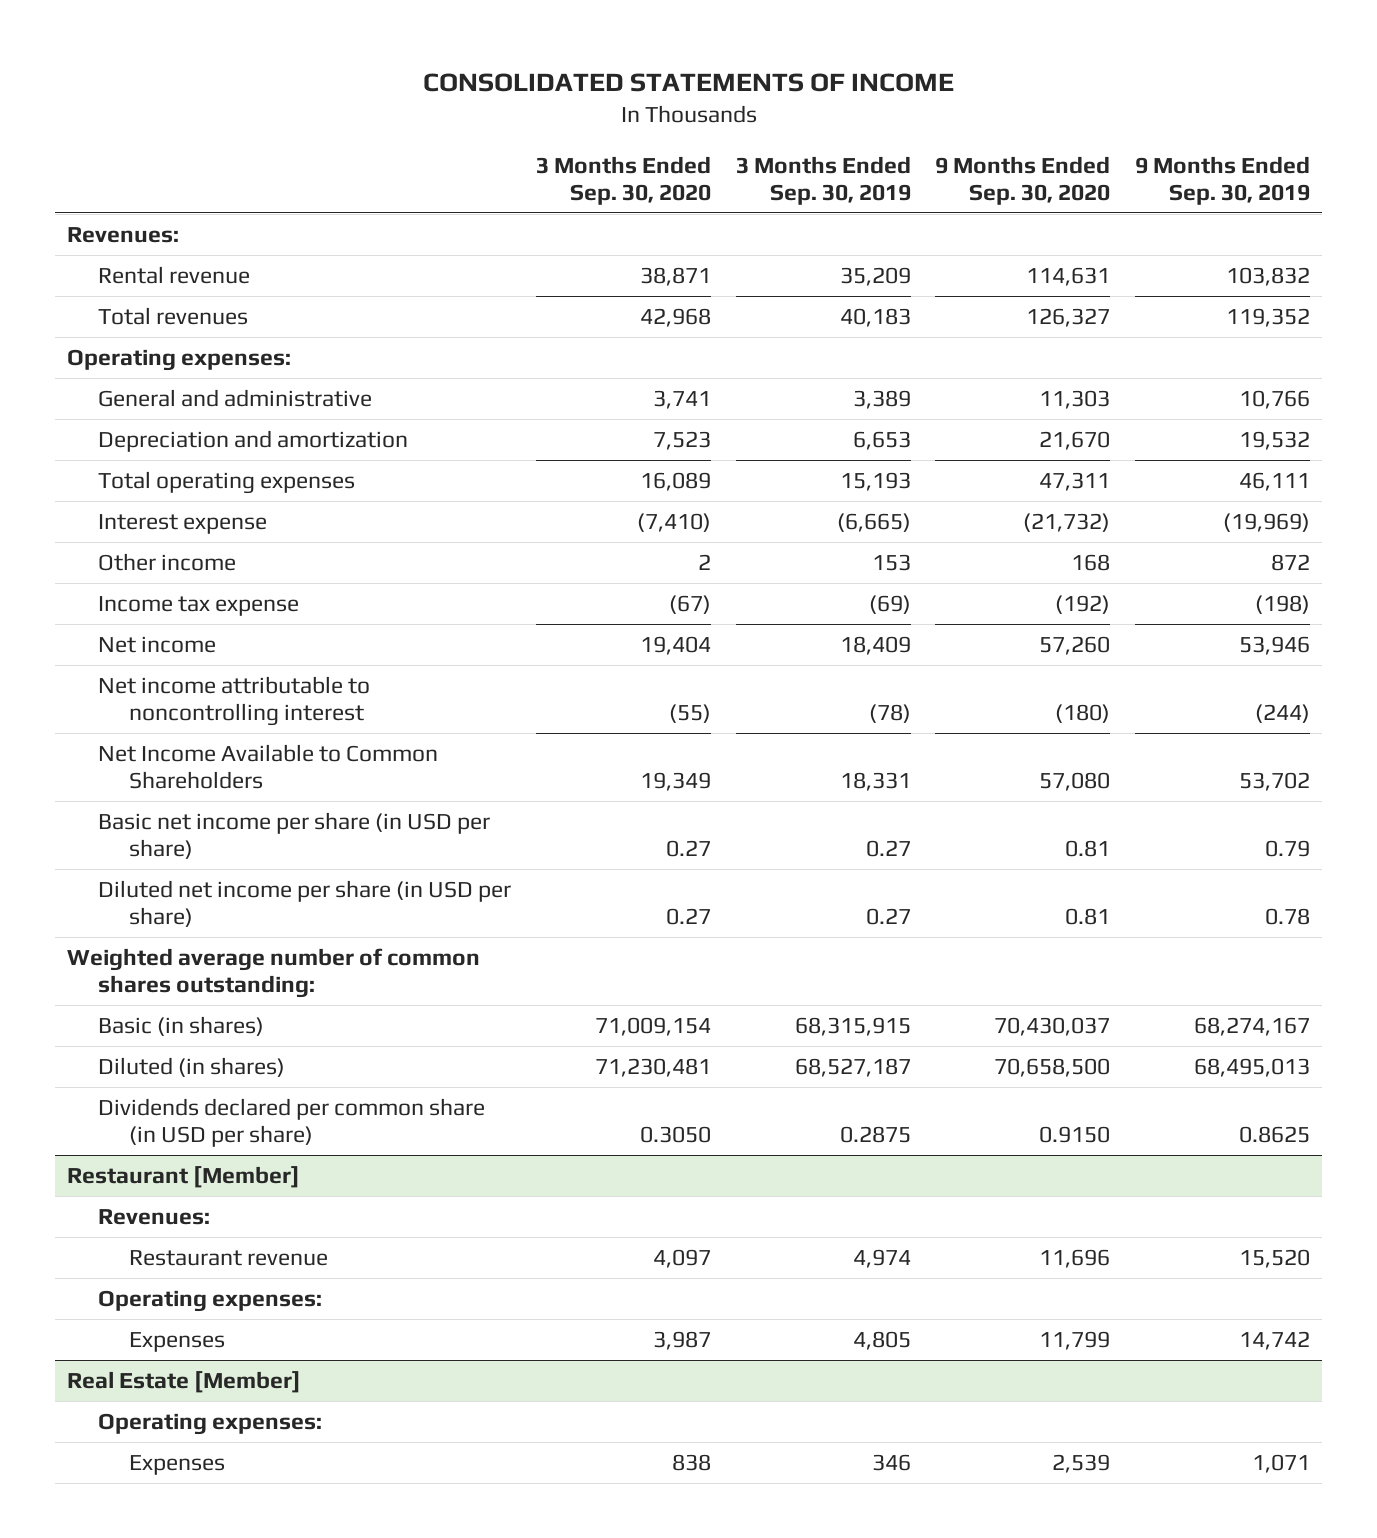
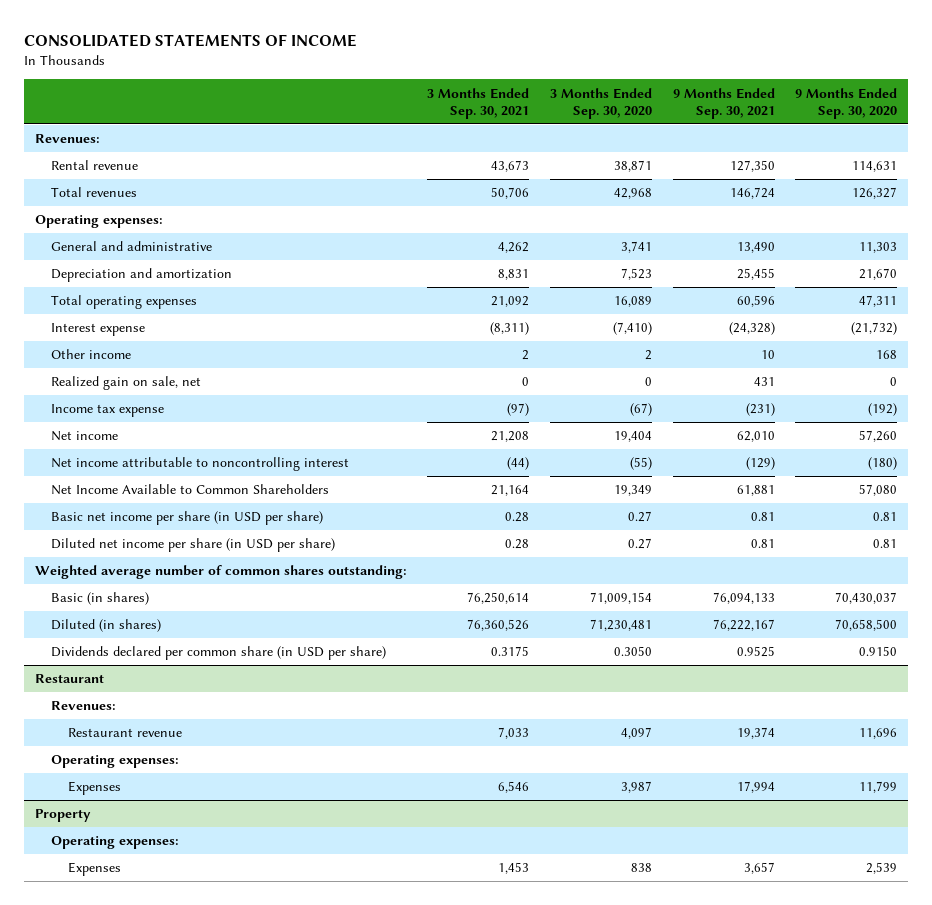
- | 3 Months Ended Sep. 30, 2020 | 3 Months Ended Sep. 30, 2019 | 9 Months Ended Sep. 30, 2020 | 9 Months Ended Sep. 30, 2019
+ | 3 Months Ended Sep. 30, 2021 | 3 Months Ended Sep. 30, 2020 | 9 Months Ended Sep. 30, 2021 | 9 Months Ended Sep. 30, 2020
+ Realized gain on sale, net | 0 | 0 | 431 | 0
- Restaurant [Member]
+ Restaurant
- Real Estate [Member]
+ Property

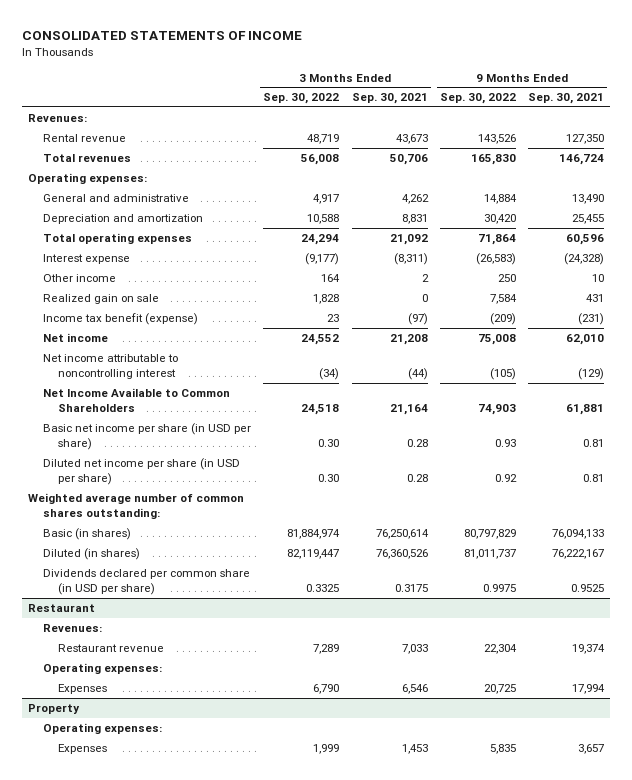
- | 3 Months Ended Sep. 30, 2021 | 3 Months Ended Sep. 30, 2020 | 9 Months Ended Sep. 30, 2021 | 9 Months Ended Sep. 30, 2020
+ | 3 Months Ended Sep. 30, 2022 | 3 Months Ended Sep. 30, 2021 | 9 Months Ended Sep. 30, 2022 | 9 Months Ended Sep. 30, 2021
- Realized gain on sale, net | 0 | 0 | 431 | 0
- Income tax expense | (97) | (67) | (231) | (192)
+ Realized gain on sale | 1,828 | 0 | 7,584 | 431
+ Income tax benefit (expense) | 23 | (97) | (209) | (231)

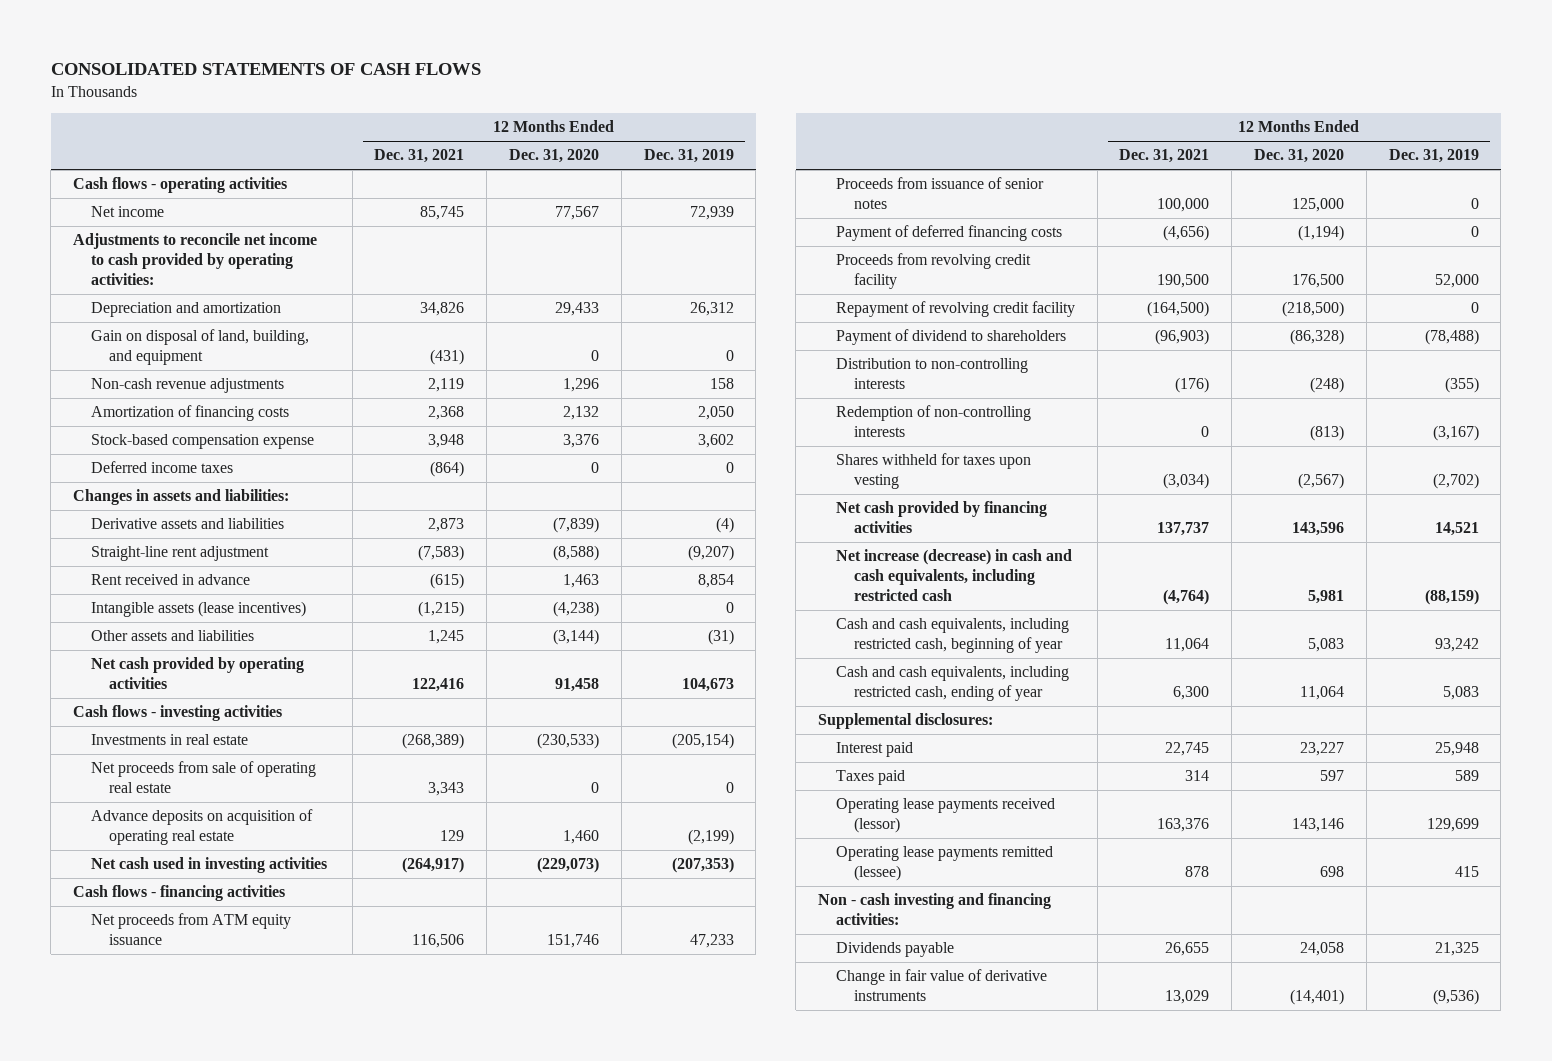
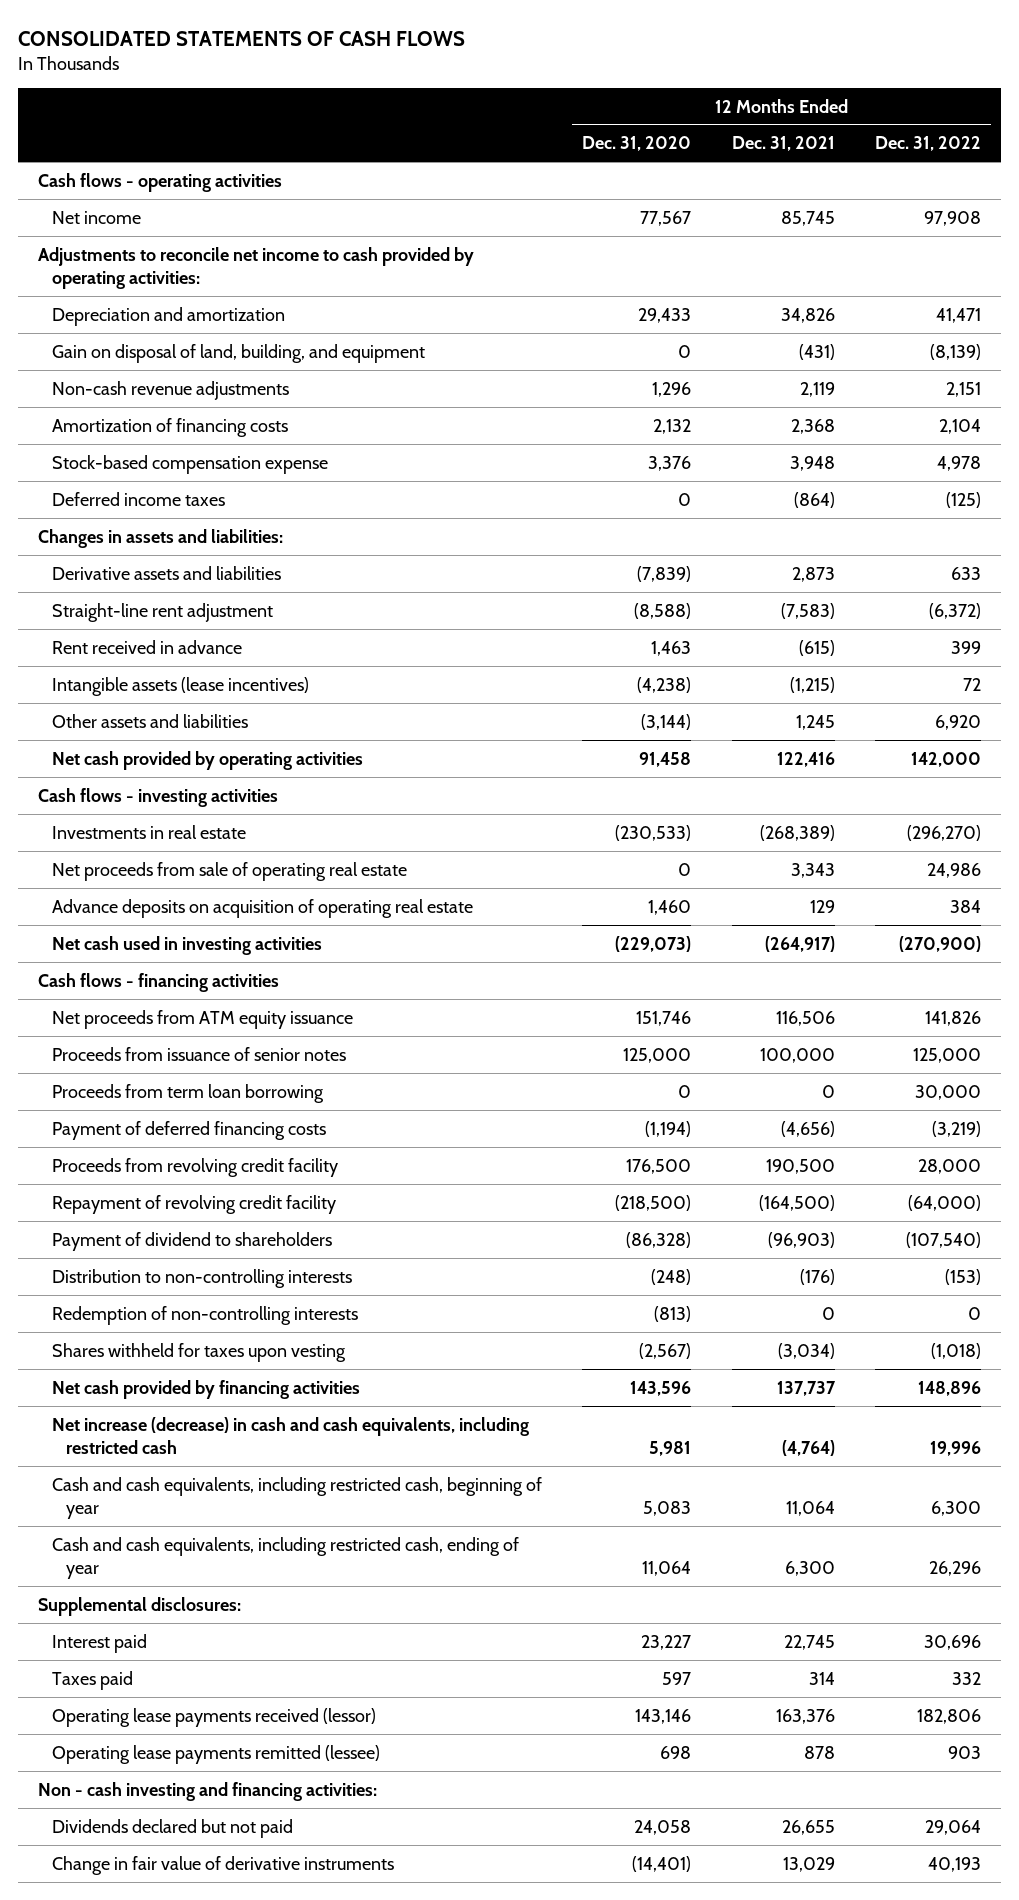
- | 12 Months Ended Dec. 31, 2021 | 12 Months Ended Dec. 31, 2020 | 12 Months Ended Dec. 31, 2019
+ | 12 Months Ended Dec. 31, 2020 | 12 Months Ended Dec. 31, 2021 | 12 Months Ended Dec. 31, 2022
+ Proceeds from term loan borrowing | 0 | 0 | 30,000
- Dividends payable | 26,655 | 24,058 | 21,325
+ Dividends declared but not paid | 24,058 | 26,655 | 29,064

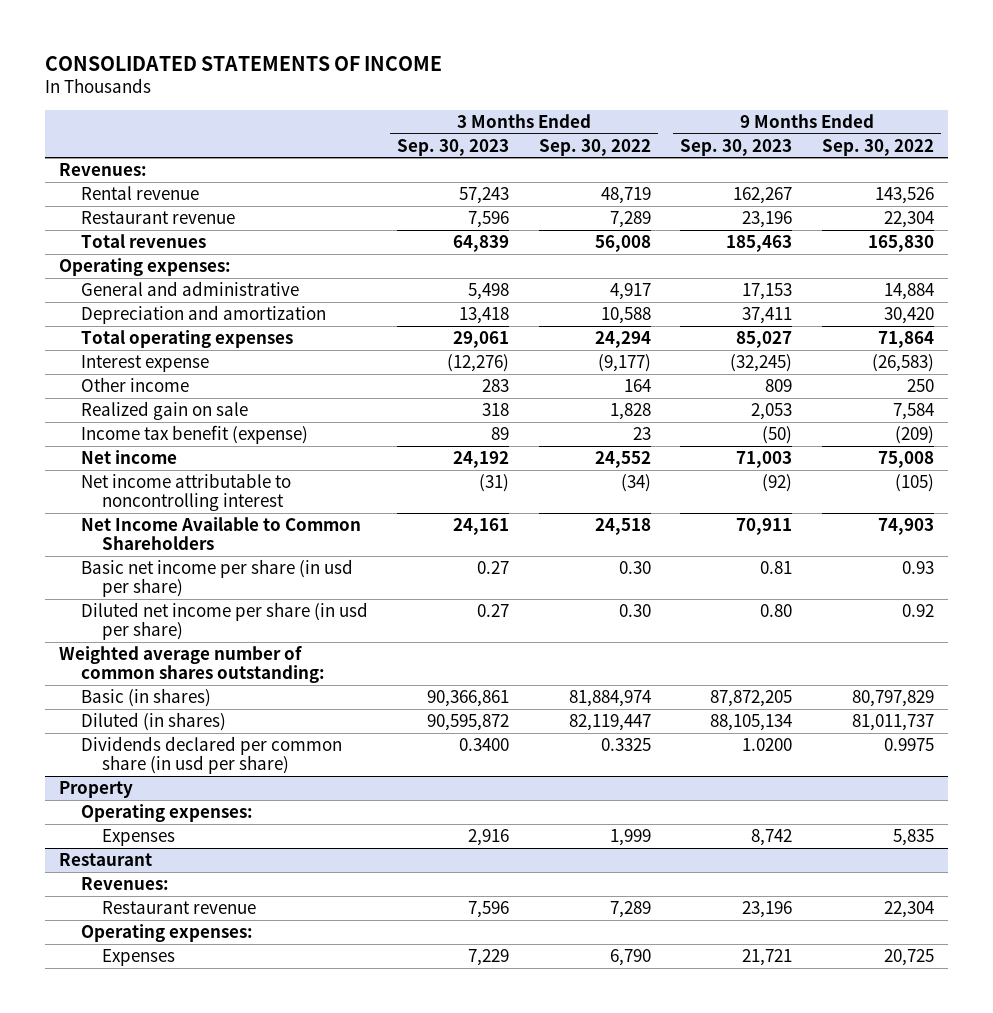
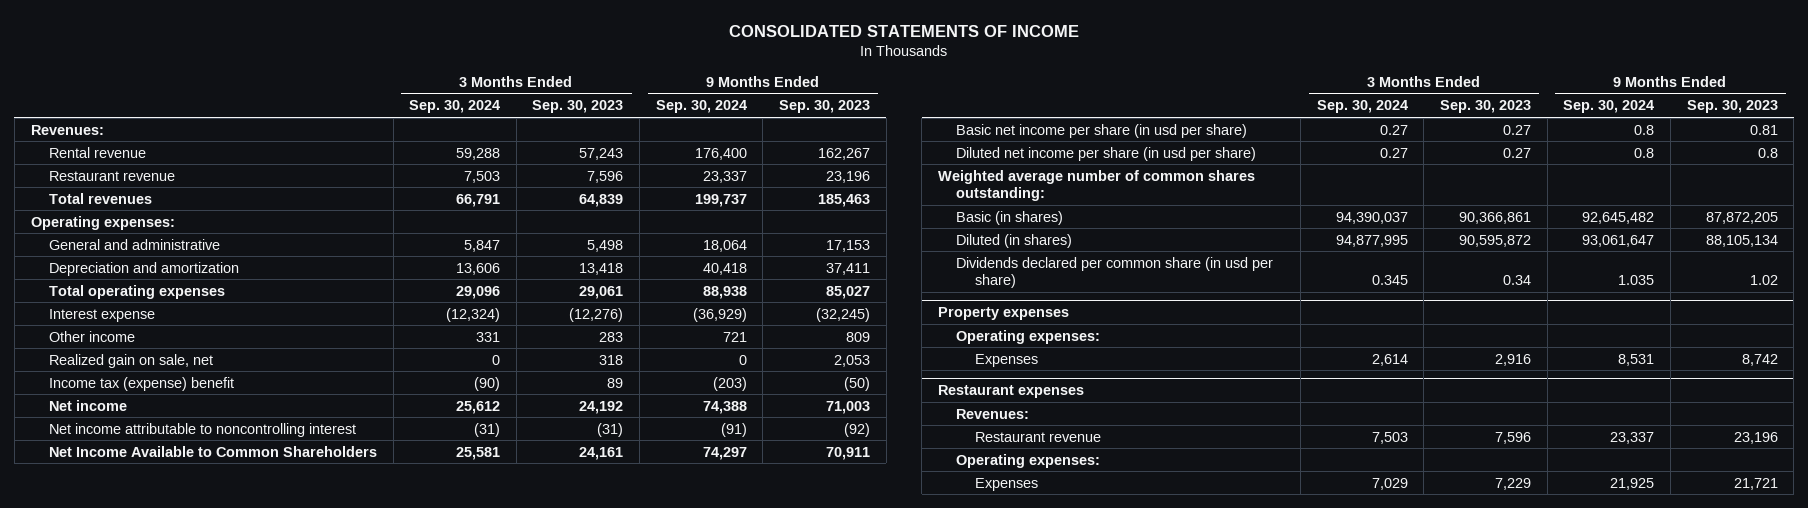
- | 3 Months Ended Sep. 30, 2023 | 3 Months Ended Sep. 30, 2022 | 9 Months Ended Sep. 30, 2023 | 9 Months Ended Sep. 30, 2022
+ | 3 Months Ended Sep. 30, 2024 | 3 Months Ended Sep. 30, 2023 | 9 Months Ended Sep. 30, 2024 | 9 Months Ended Sep. 30, 2023
- Realized gain on sale | 318 | 1,828 | 2,053 | 7,584
- Income tax benefit (expense) | 89 | 23 | (50) | (209)
+ Realized gain on sale, net | 0 | 318 | 0 | 2,053
+ Income tax (expense) benefit | (90) | 89 | (203) | (50)
- Diluted net income per share (in usd per share) | 0.27 | 0.30 | 0.80 | 0.92
+ Diluted net income per share (in usd per share) | 0.27 | 0.27 | 0.8 | 0.8
- Dividends declared per common share (in usd per share) | 0.3400 | 0.3325 | 1.0200 | 0.9975
- Property
+ Dividends declared per common share (in usd per share) | 0.345 | 0.34 | 1.035 | 1.02
+ Property expenses
- Restaurant
+ Restaurant expenses

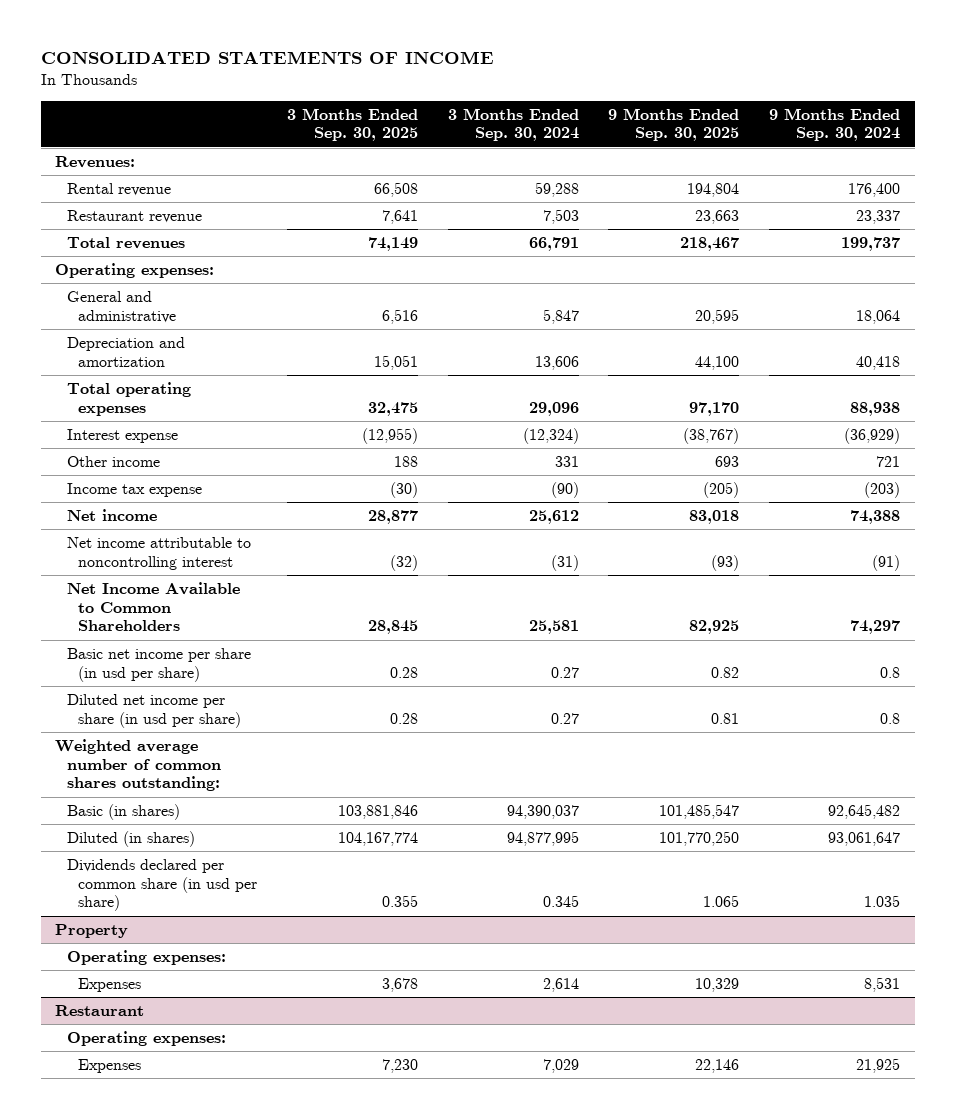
- | 3 Months Ended Sep. 30, 2024 | 3 Months Ended Sep. 30, 2023 | 9 Months Ended Sep. 30, 2024 | 9 Months Ended Sep. 30, 2023
+ | 3 Months Ended Sep. 30, 2025 | 3 Months Ended Sep. 30, 2024 | 9 Months Ended Sep. 30, 2025 | 9 Months Ended Sep. 30, 2024
- Realized gain on sale, net | 0 | 318 | 0 | 2,053
- Income tax (expense) benefit | (90) | 89 | (203) | (50)
+ Income tax expense | (30) | (90) | (205) | (203)
- Property expenses
+ Property
- Restaurant expenses
- Revenues:
- Restaurant revenue | 7,503 | 7,596 | 23,337 | 23,196
+ Restaurant

